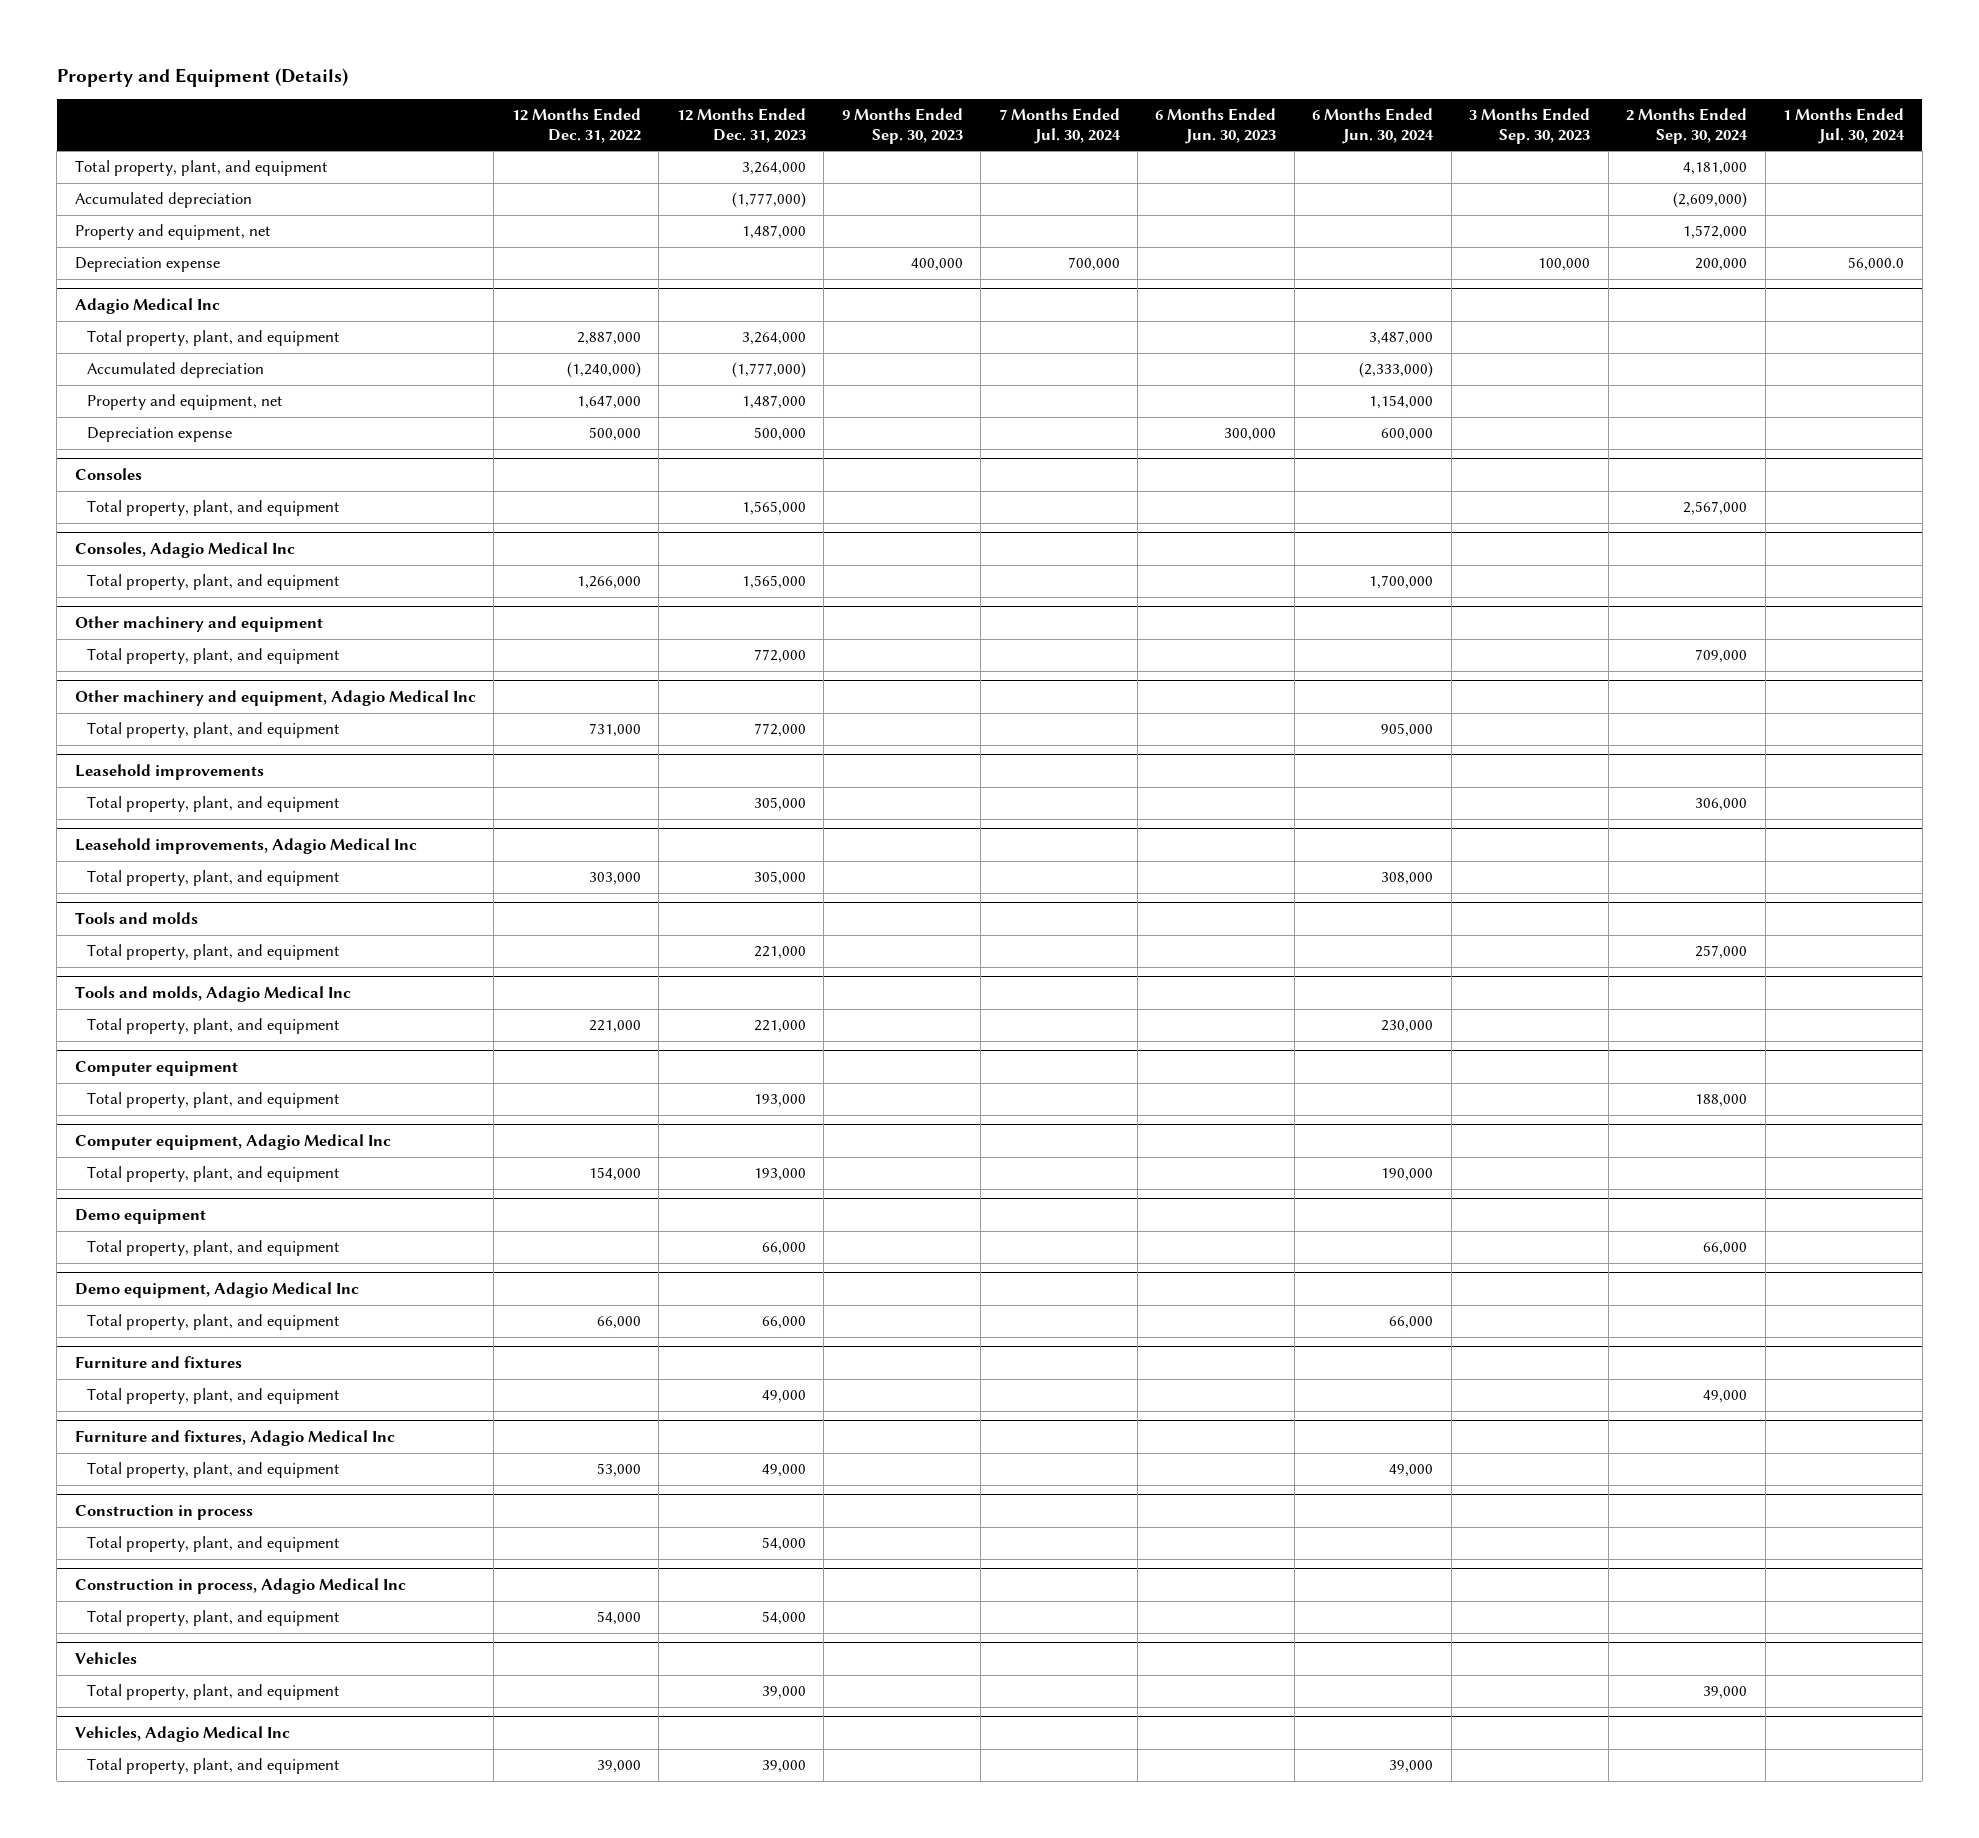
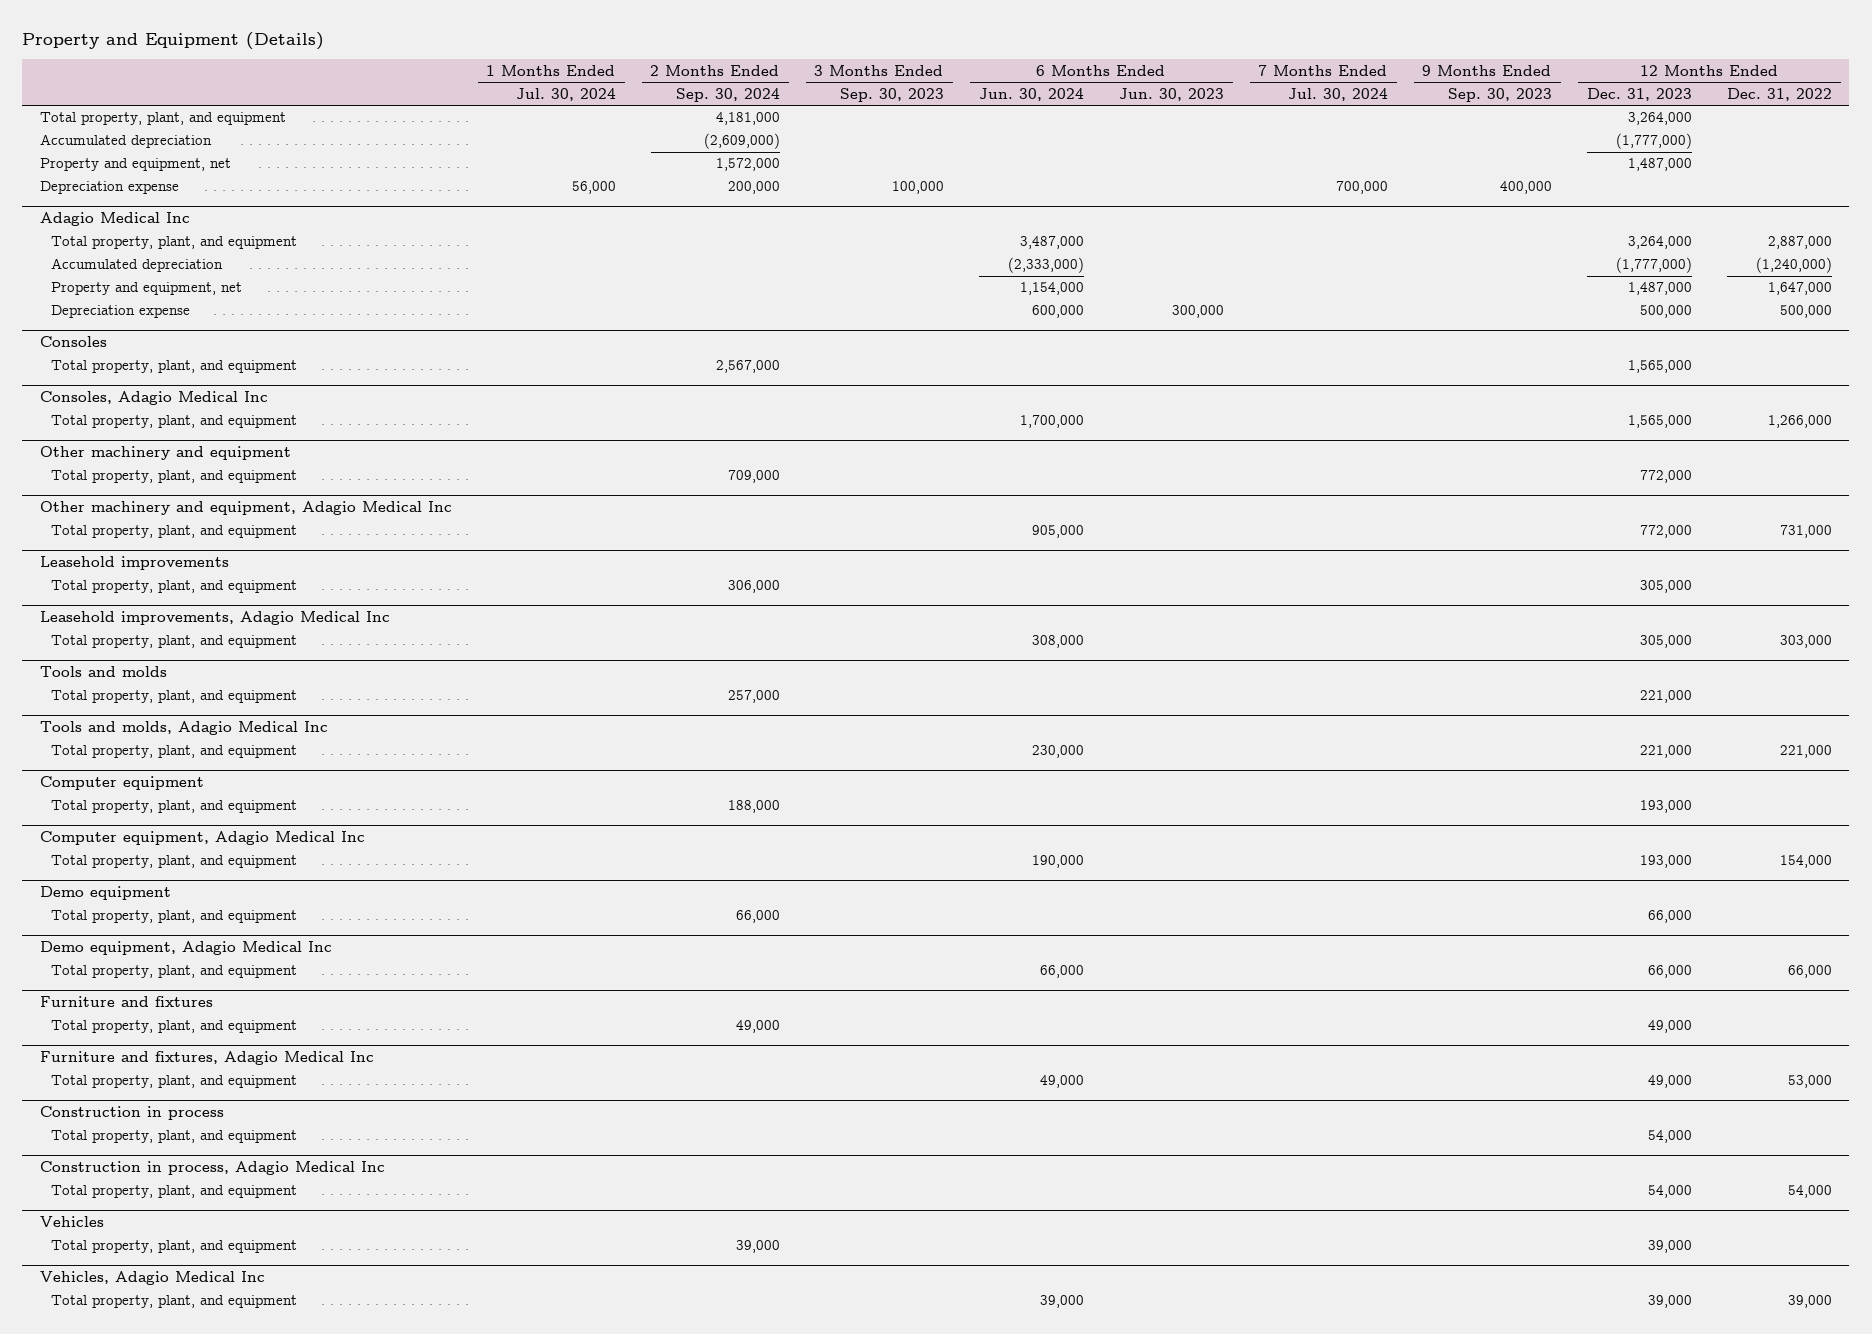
- | 12 Months Ended Dec. 31, 2022 | 12 Months Ended Dec. 31, 2023 | 9 Months Ended Sep. 30, 2023 | 7 Months Ended Jul. 30, 2024 | 6 Months Ended Jun. 30, 2023 | 6 Months Ended Jun. 30, 2024 | 3 Months Ended Sep. 30, 2023 | 2 Months Ended Sep. 30, 2024 | 1 Months Ended Jul. 30, 2024
+ | 1 Months Ended Jul. 30, 2024 | 2 Months Ended Sep. 30, 2024 | 3 Months Ended Sep. 30, 2023 | 6 Months Ended Jun. 30, 2024 | 6 Months Ended Jun. 30, 2023 | 7 Months Ended Jul. 30, 2024 | 9 Months Ended Sep. 30, 2023 | 12 Months Ended Dec. 31, 2023 | 12 Months Ended Dec. 31, 2022
- Depreciation expense | | | 400,000 | 700,000 | | | 100,000 | 200,000 | 56,000.0
+ Depreciation expense | 56,000 | 200,000 | 100,000 | | | 700,000 | 400,000 | |

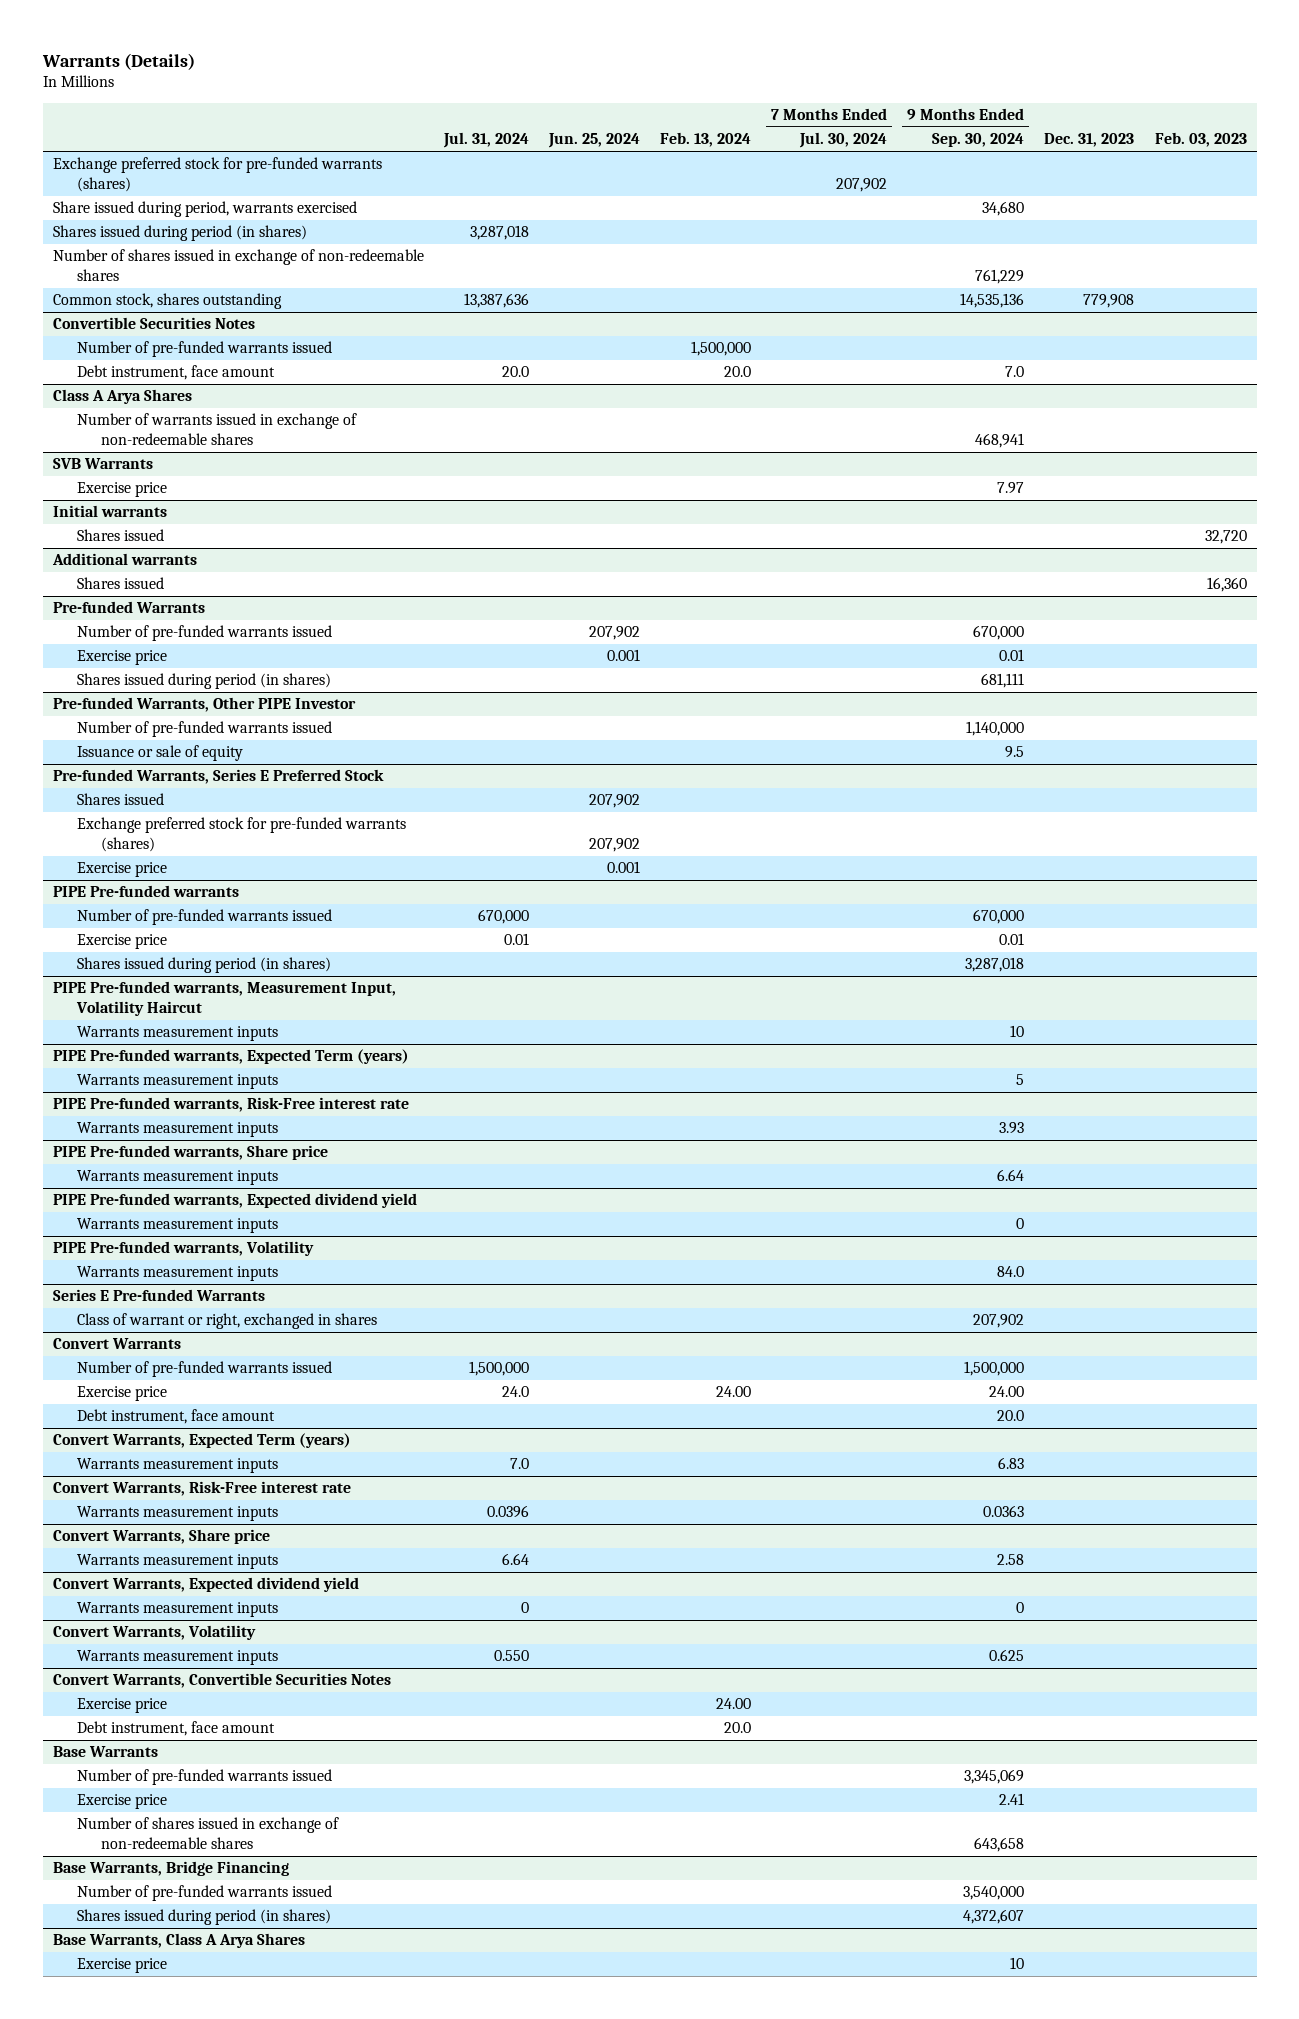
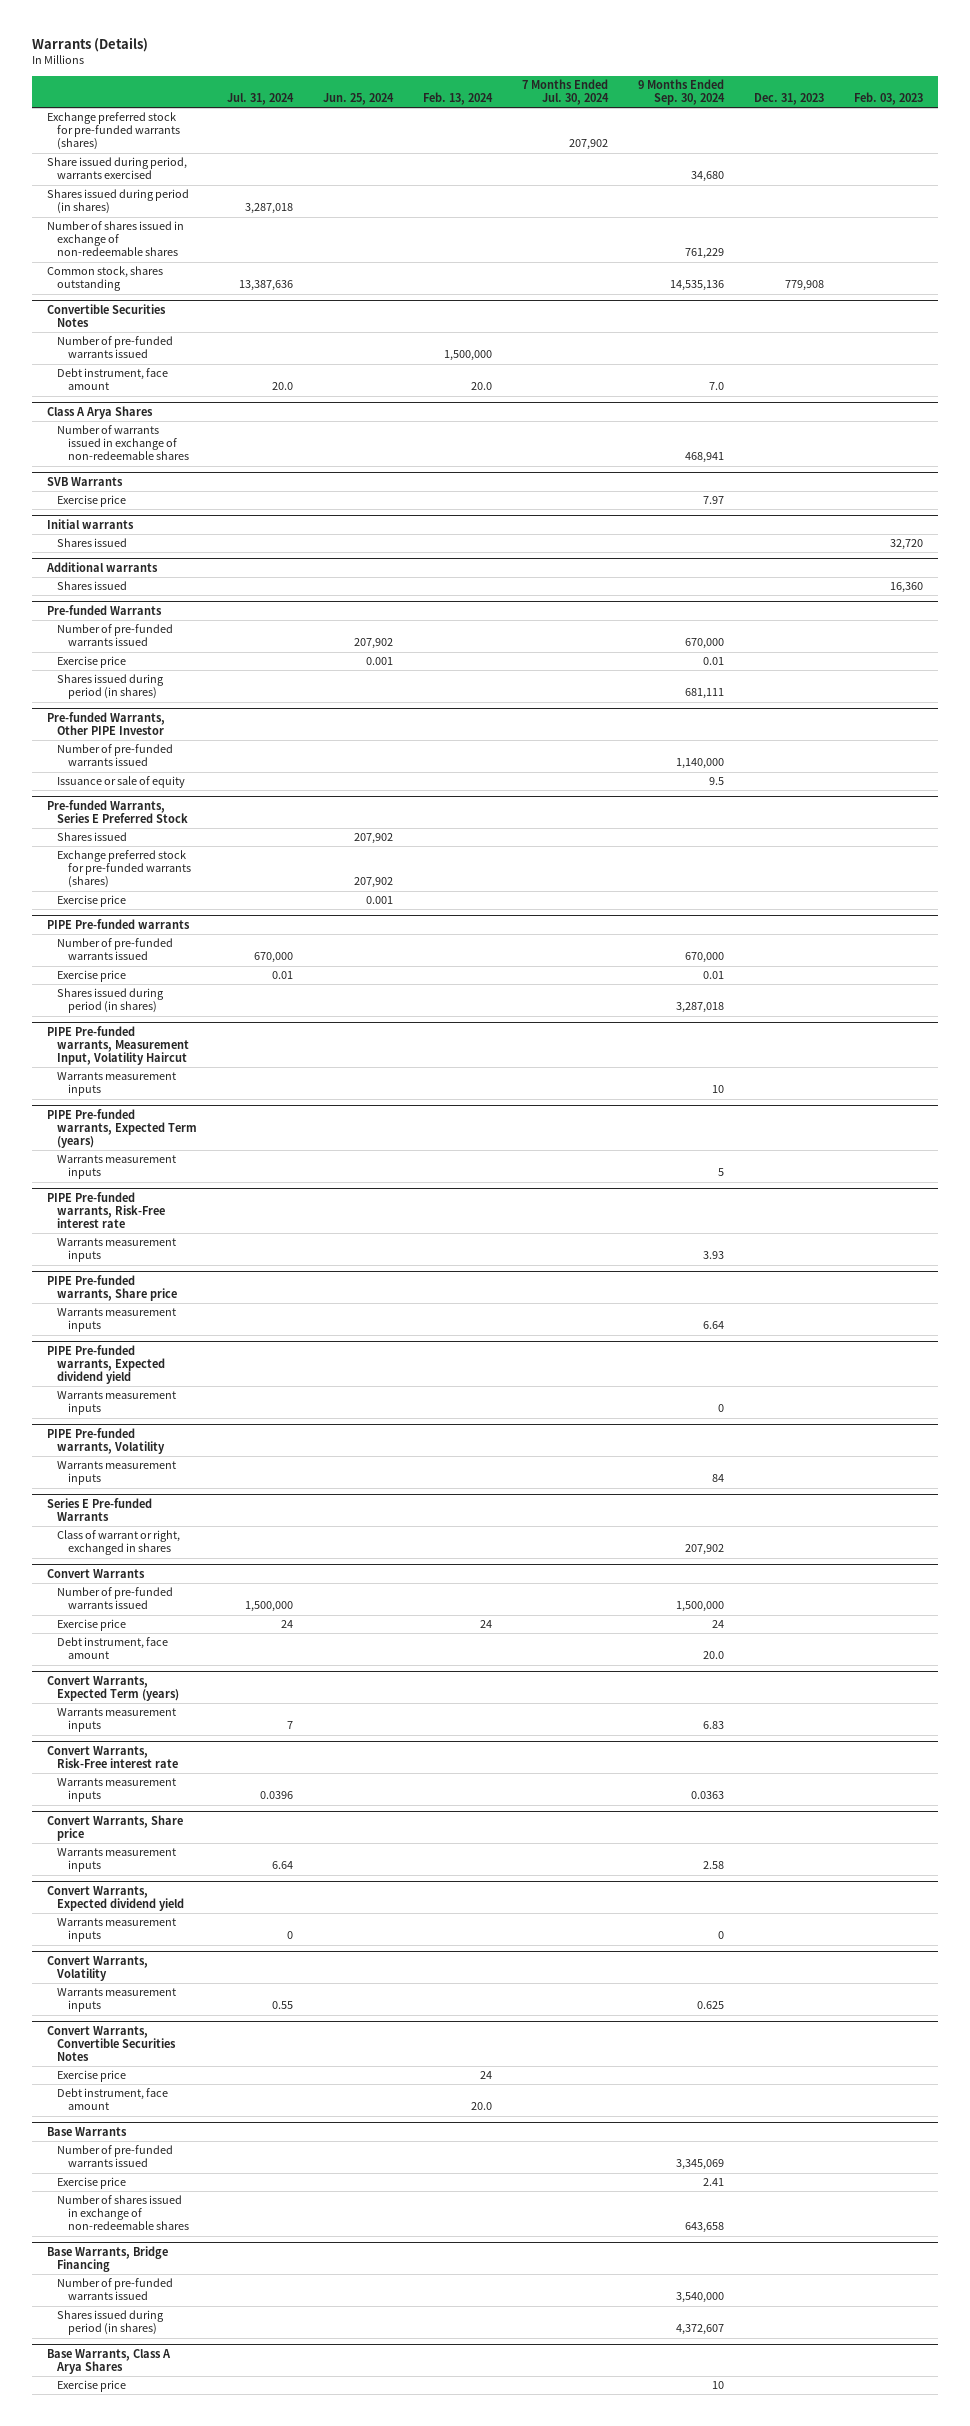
@ PIPE Pre-funded warrants, Volatility
- Warrants measurement inputs | | | | | 84.0 | |
+ Warrants measurement inputs | | | | | 84 | |
@ Convert Warrants
- Exercise price | 24.0 | | 24.00 | | 24.00 | |
+ Exercise price | 24 | | 24 | | 24 | |
@ Convert Warrants, Expected Term (years)
- Warrants measurement inputs | 7.0 | | | | 6.83 | |
+ Warrants measurement inputs | 7 | | | | 6.83 | |
@ Convert Warrants, Volatility
- Warrants measurement inputs | 0.550 | | | | 0.625 | |
+ Warrants measurement inputs | 0.55 | | | | 0.625 | |
@ Convert Warrants, Convertible Securities Notes
- Exercise price | | | 24.00 | | | |
+ Exercise price | | | 24 | | | |

